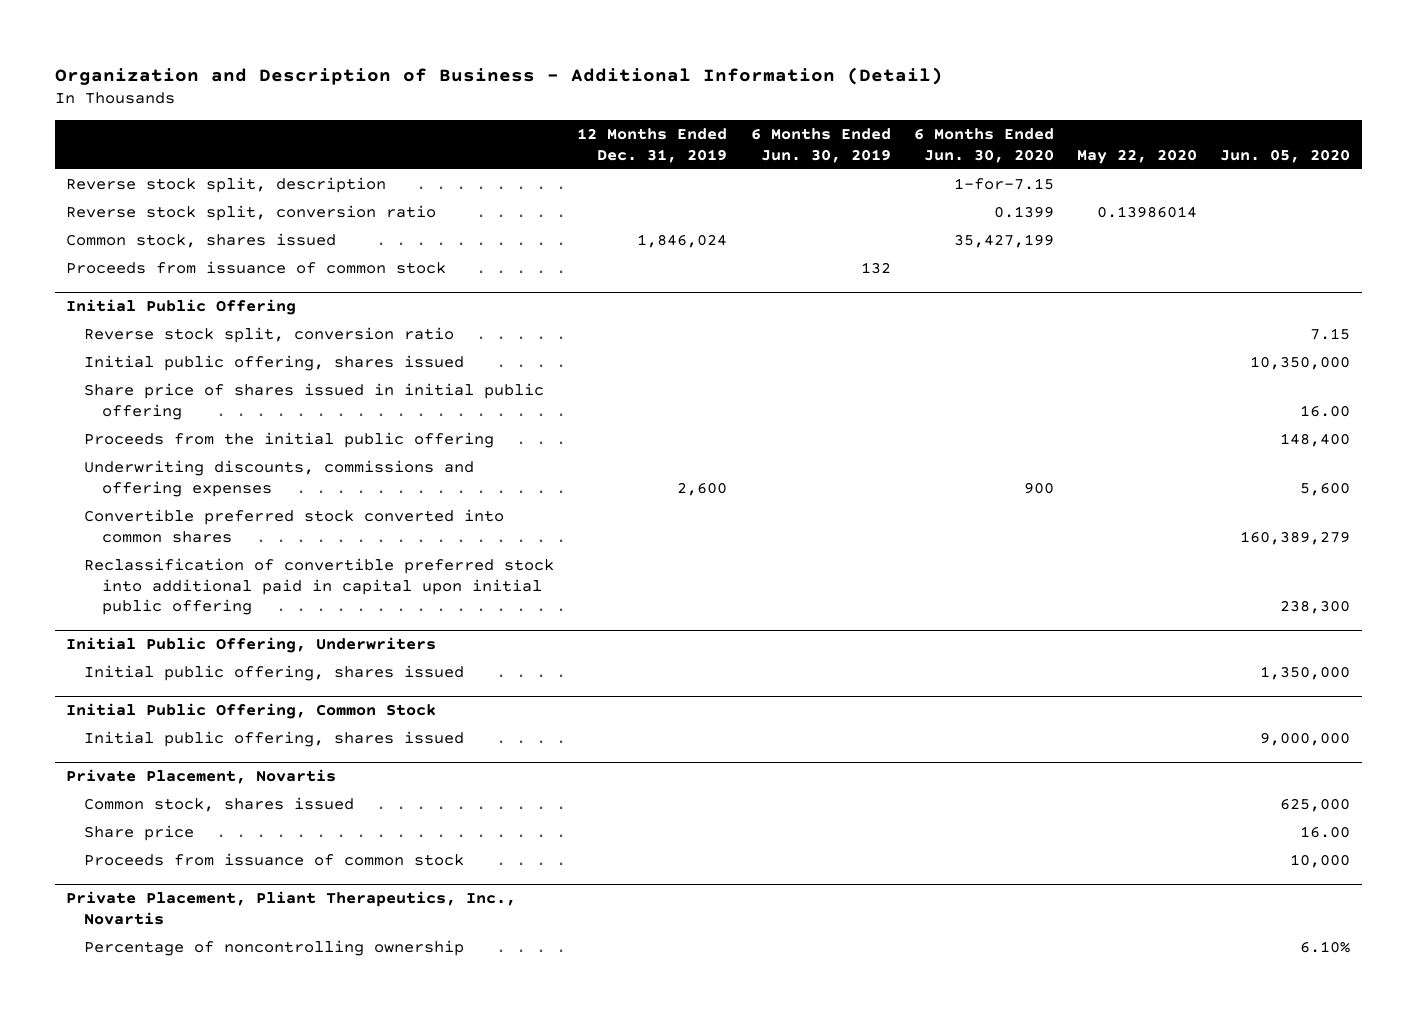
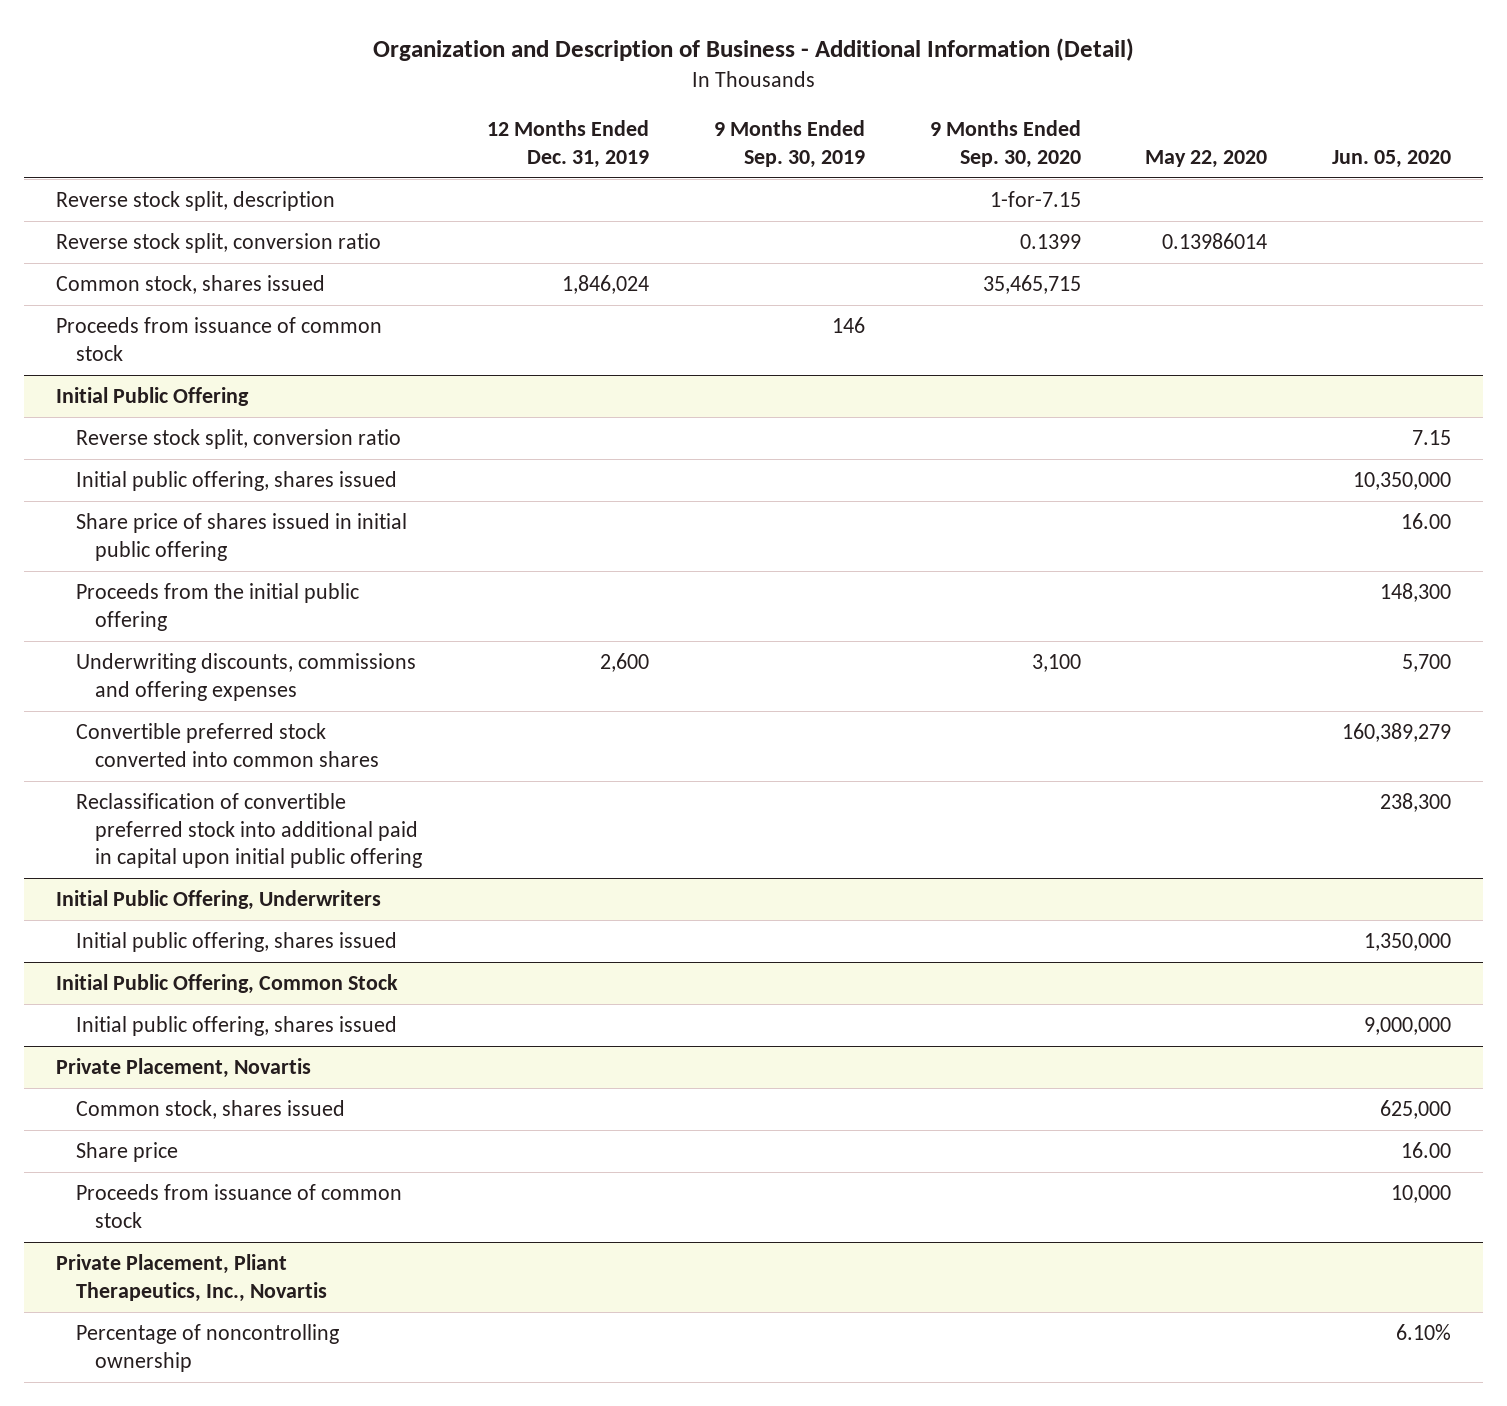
- | 12 Months Ended Dec. 31, 2019 | 6 Months Ended Jun. 30, 2019 | 6 Months Ended Jun. 30, 2020 | May 22, 2020 | Jun. 05, 2020
+ | 12 Months Ended Dec. 31, 2019 | 9 Months Ended Sep. 30, 2019 | 9 Months Ended Sep. 30, 2020 | May 22, 2020 | Jun. 05, 2020
@ Initial Public Offering
- Proceeds from the initial public offering | | | | | 148,400
- Underwriting discounts, commissions and offering expenses | 2,600 | | 900 | | 5,600
+ Proceeds from the initial public offering | | | | | 148,300
+ Underwriting discounts, commissions and offering expenses | 2,600 | | 3,100 | | 5,700

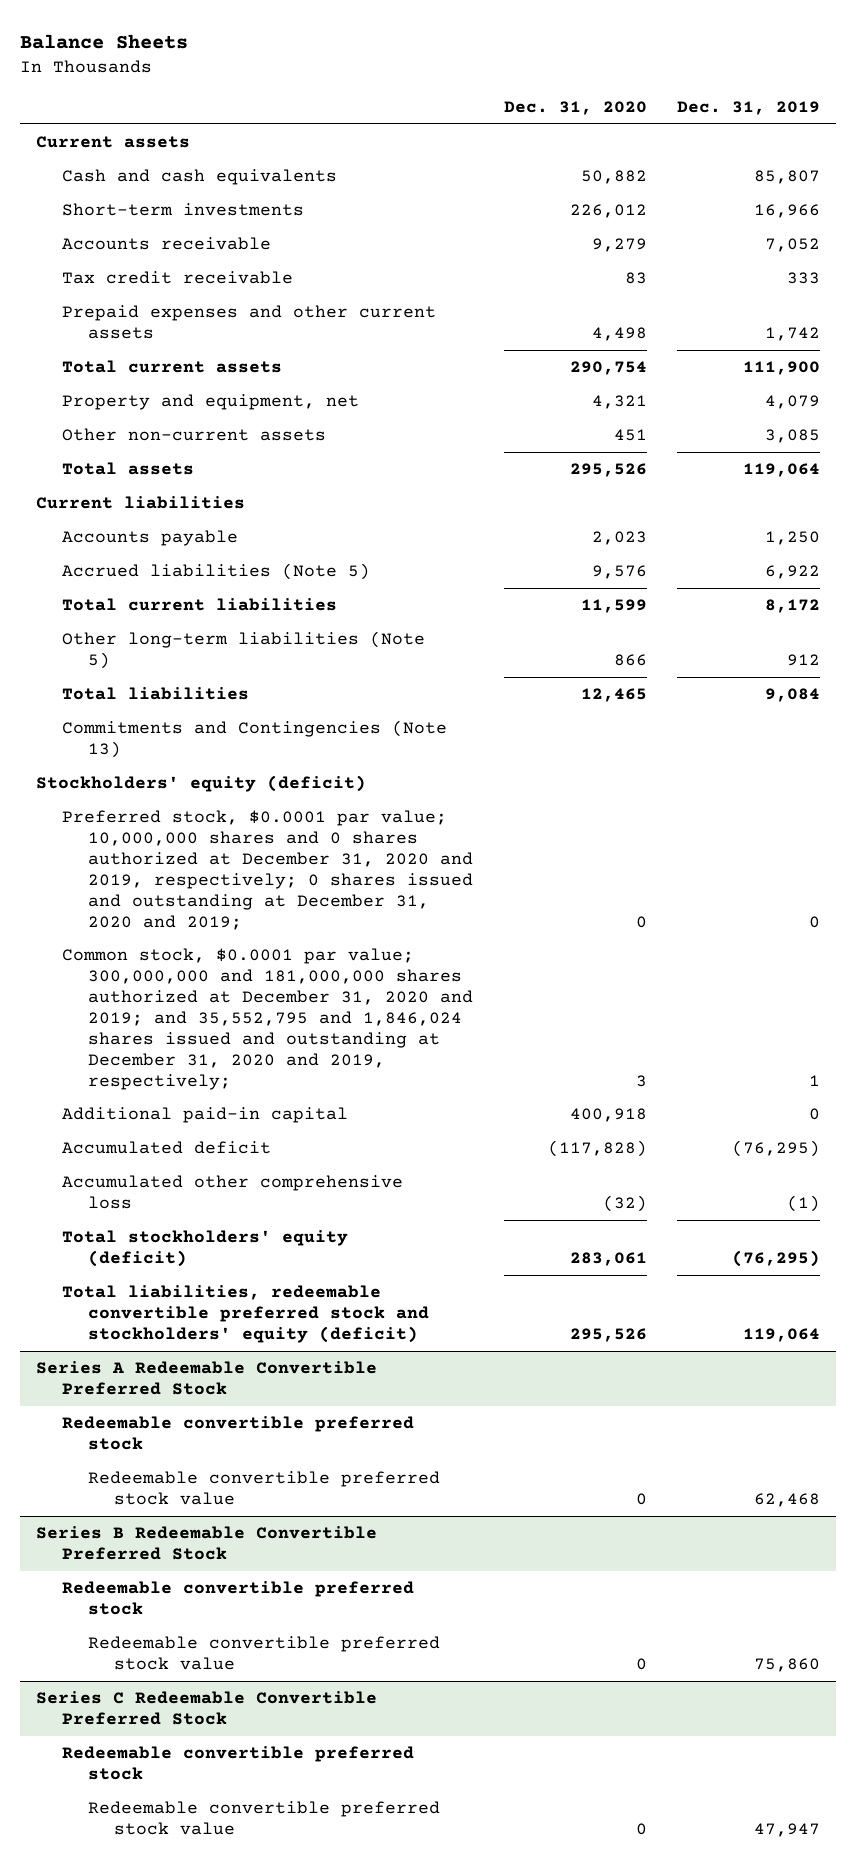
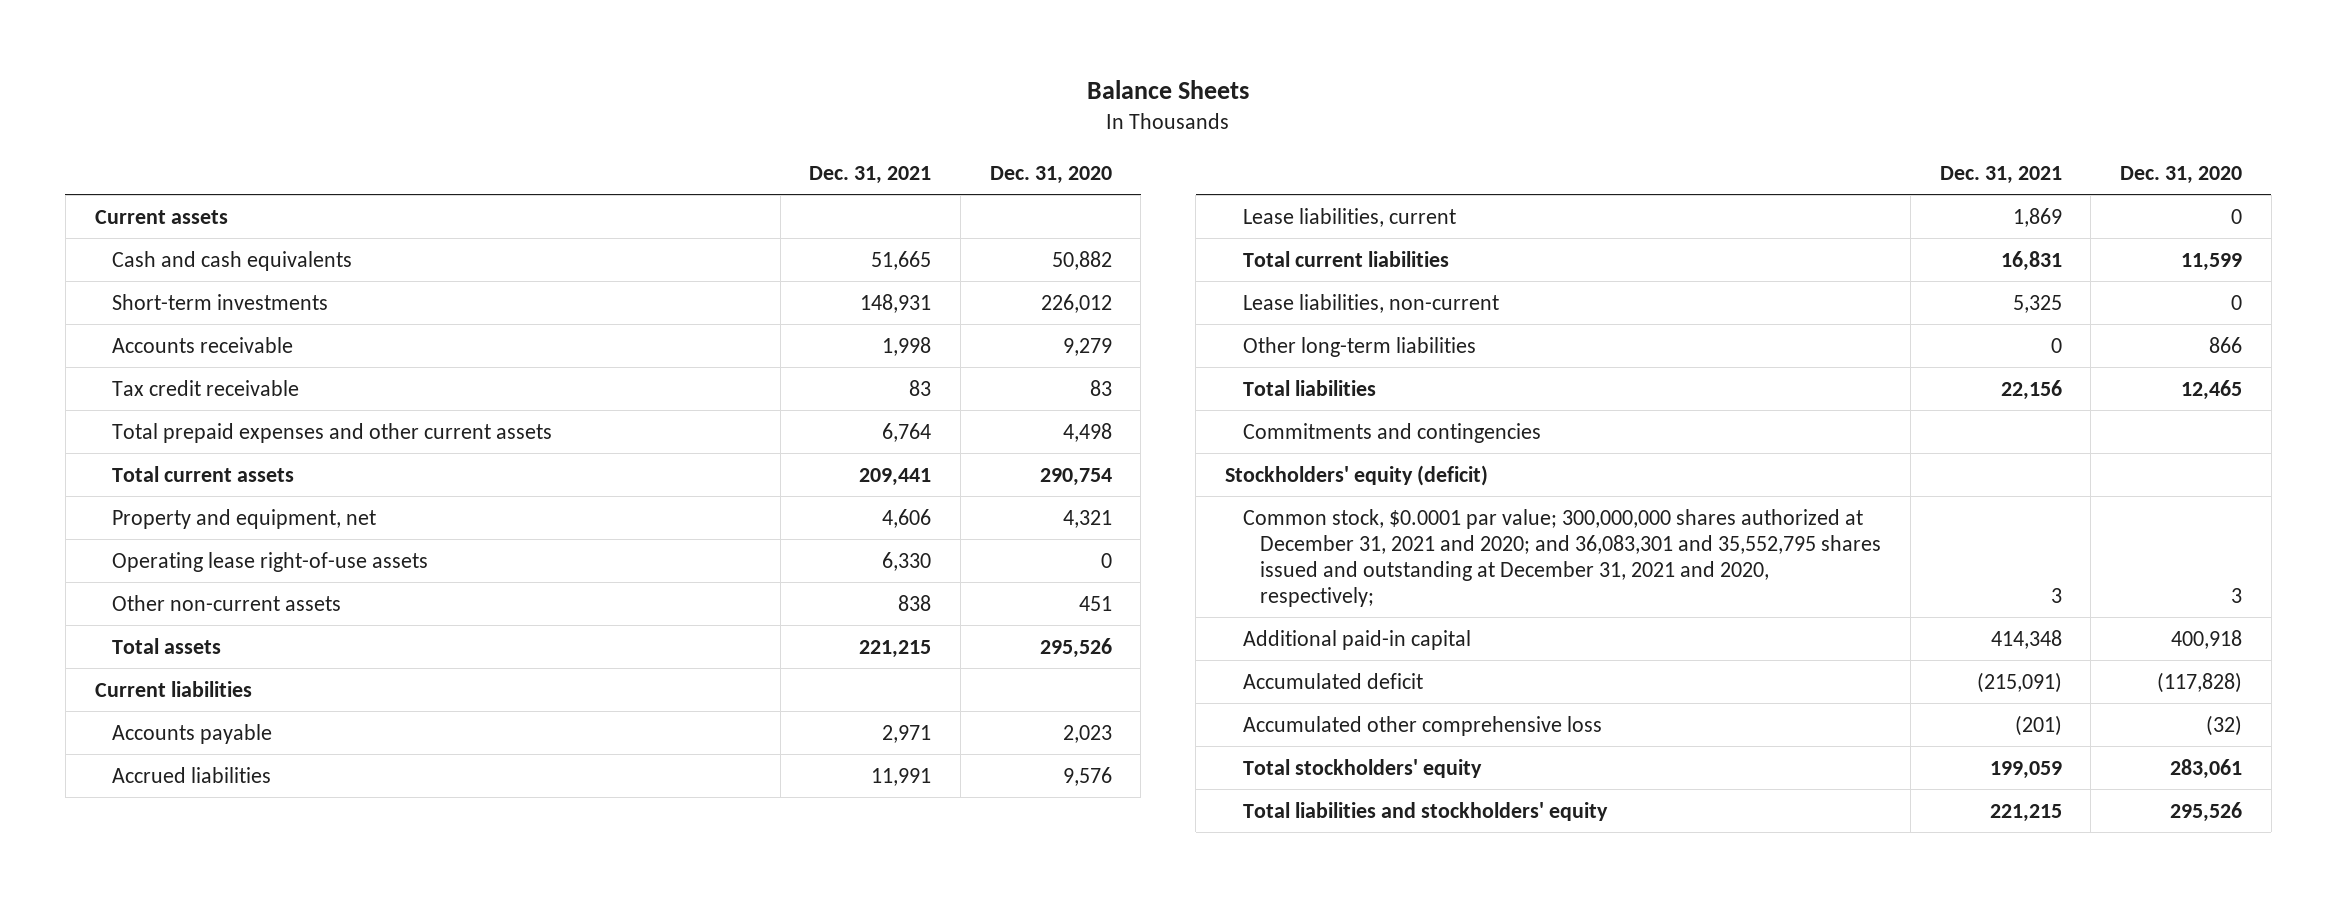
- | Dec. 31, 2020 | Dec. 31, 2019
+ | Dec. 31, 2021 | Dec. 31, 2020
- Prepaid expenses and other current assets | 4,498 | 1,742
+ Total prepaid expenses and other current assets | 6,764 | 4,498
+ Operating lease right-of-use assets | 6,330 | 0
- Accrued liabilities (Note 5) | 9,576 | 6,922
+ Accrued liabilities | 11,991 | 9,576
+ Lease liabilities, current | 1,869 | 0
- Other long-term liabilities (Note 5) | 866 | 912
+ Lease liabilities, non-current | 5,325 | 0
+ Other long-term liabilities | 0 | 866
- Commitments and Contingencies (Note 13)
+ Commitments and contingencies
- Preferred stock, $0.0001 par value; 10,000,000 shares and 0 shares authorized at December 31, 2020 and 2019, respectively; 0 shares issued and outstanding at December 31, 2020 and 2019; | 0 | 0
- Common stock, $0.0001 par value; 300,000,000 and 181,000,000 shares authorized at December 31, 2020 and 2019; and 35,552,795 and 1,846,024 shares issued and outstanding at December 31, 2020 and 2019, respectively; | 3 | 1
+ Common stock, $0.0001 par value; 300,000,000 shares authorized at December 31, 2021 and 2020; and 36,083,301 and 35,552,795 shares issued and outstanding at December 31, 2021 and 2020, respectively; | 3 | 3
- Total stockholders' equity (deficit) | 283,061 | (76,295)
- Total liabilities, redeemable convertible preferred stock and stockholders' equity (deficit) | 295,526 | 119,064
- Series A Redeemable Convertible Preferred Stock
- Redeemable convertible preferred stock
- Redeemable convertible preferred stock value | 0 | 62,468
- Series B Redeemable Convertible Preferred Stock
- Redeemable convertible preferred stock
- Redeemable convertible preferred stock value | 0 | 75,860
- Series C Redeemable Convertible Preferred Stock
- Redeemable convertible preferred stock
- Redeemable convertible preferred stock value | 0 | 47,947
+ Total stockholders' equity | 199,059 | 283,061
+ Total liabilities and stockholders' equity | 221,215 | 295,526

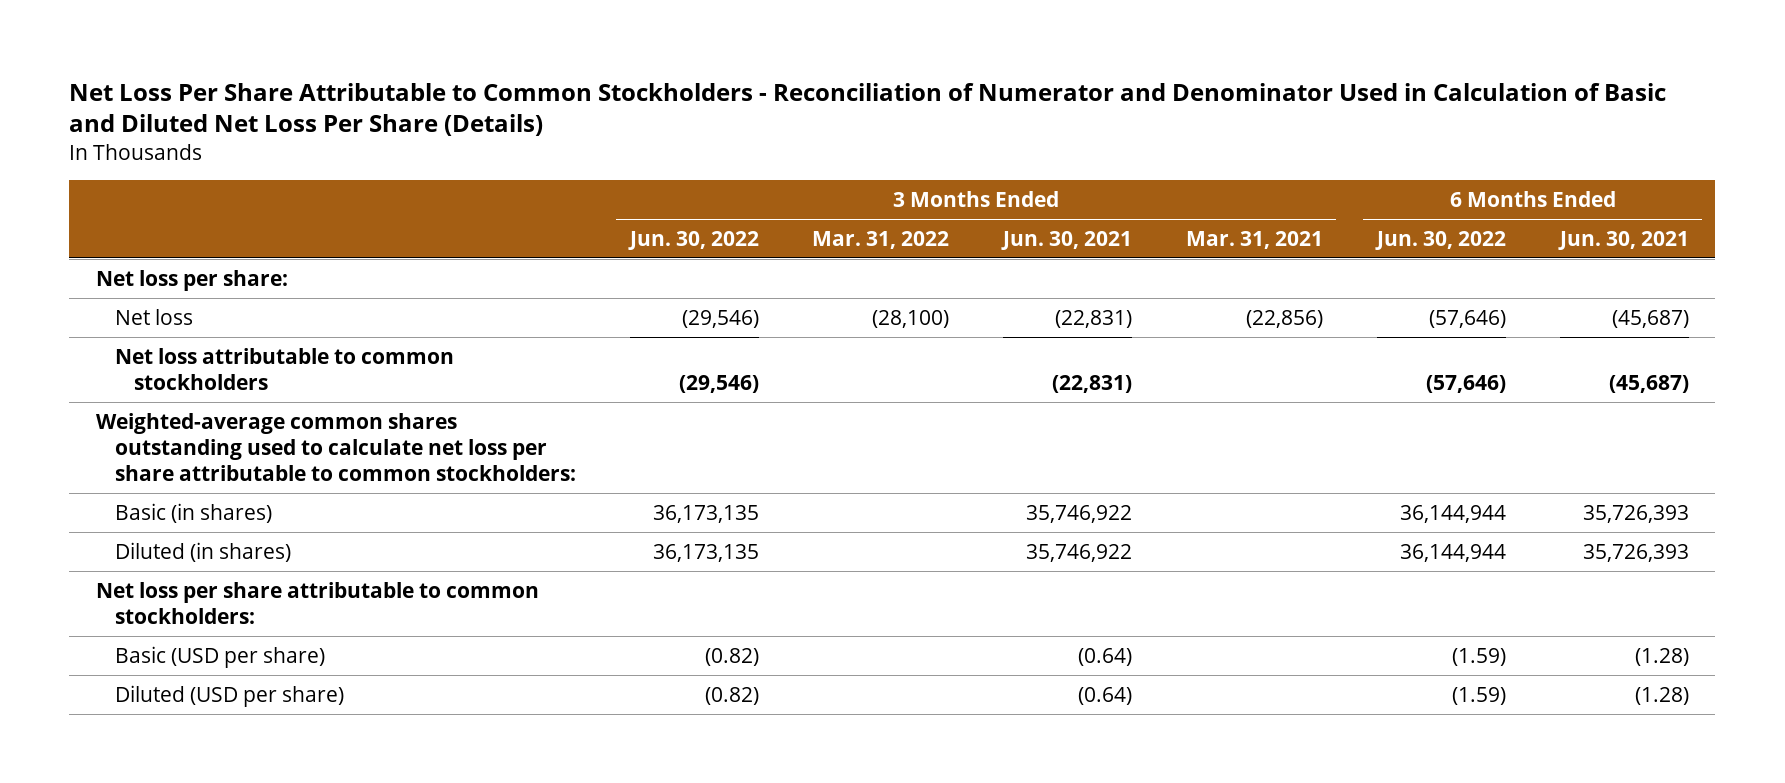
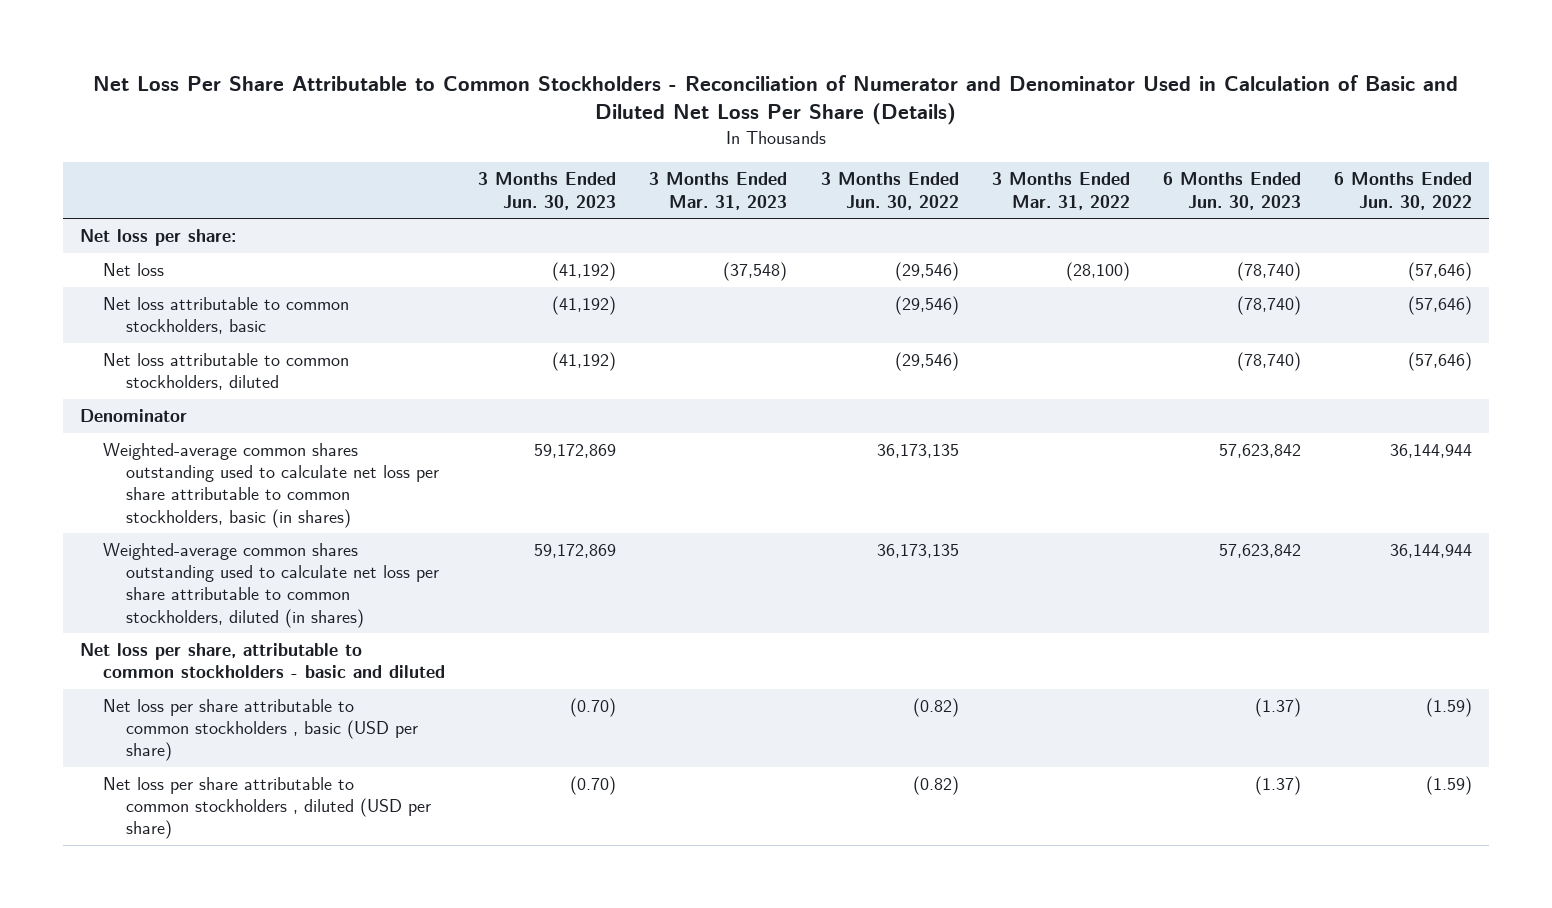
- | 3 Months Ended Jun. 30, 2022 | 3 Months Ended Mar. 31, 2022 | 3 Months Ended Jun. 30, 2021 | 3 Months Ended Mar. 31, 2021 | 6 Months Ended Jun. 30, 2022 | 6 Months Ended Jun. 30, 2021
+ | 3 Months Ended Jun. 30, 2023 | 3 Months Ended Mar. 31, 2023 | 3 Months Ended Jun. 30, 2022 | 3 Months Ended Mar. 31, 2022 | 6 Months Ended Jun. 30, 2023 | 6 Months Ended Jun. 30, 2022
- Net loss attributable to common stockholders | (29,546) | | (22,831) | | (57,646) | (45,687)
- Weighted-average common shares outstanding used to calculate net loss per share attributable to common stockholders:
- Basic (in shares) | 36,173,135 | | 35,746,922 | | 36,144,944 | 35,726,393
- Diluted (in shares) | 36,173,135 | | 35,746,922 | | 36,144,944 | 35,726,393
- Net loss per share attributable to common stockholders:
- Basic (USD per share) | (0.82) | | (0.64) | | (1.59) | (1.28)
- Diluted (USD per share) | (0.82) | | (0.64) | | (1.59) | (1.28)
+ Net loss attributable to common stockholders, basic | (41,192) | | (29,546) | | (78,740) | (57,646)
+ Net loss attributable to common stockholders, diluted | (41,192) | | (29,546) | | (78,740) | (57,646)
+ Denominator
+ Weighted-average common shares outstanding used to calculate net loss per share attributable to common stockholders, basic (in shares) | 59,172,869 | | 36,173,135 | | 57,623,842 | 36,144,944
+ Weighted-average common shares outstanding used to calculate net loss per share attributable to common stockholders, diluted (in shares) | 59,172,869 | | 36,173,135 | | 57,623,842 | 36,144,944
+ Net loss per share, attributable to common stockholders - basic and diluted
+ Net loss per share attributable to common stockholders , basic (USD per share) | (0.70) | | (0.82) | | (1.37) | (1.59)
+ Net loss per share attributable to common stockholders , diluted (USD per share) | (0.70) | | (0.82) | | (1.37) | (1.59)

